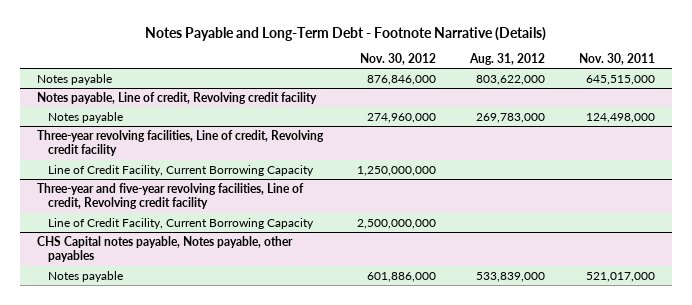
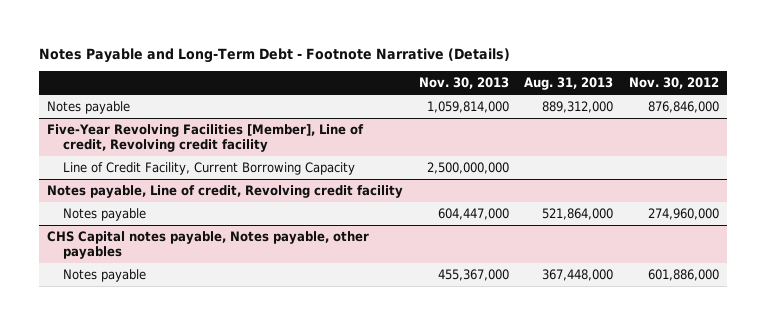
- | Nov. 30, 2012 | Aug. 31, 2012 | Nov. 30, 2011
+ | Nov. 30, 2013 | Aug. 31, 2013 | Nov. 30, 2012
+ Five-Year Revolving Facilities [Member], Line of credit, Revolving credit facility
+ Line of Credit Facility, Current Borrowing Capacity | 2,500,000,000 | |
- Three-year revolving facilities, Line of credit, Revolving credit facility
- Line of Credit Facility, Current Borrowing Capacity | 1,250,000,000 | |
- Three-year and five-year revolving facilities, Line of credit, Revolving credit facility
- Line of Credit Facility, Current Borrowing Capacity | 2,500,000,000 | |

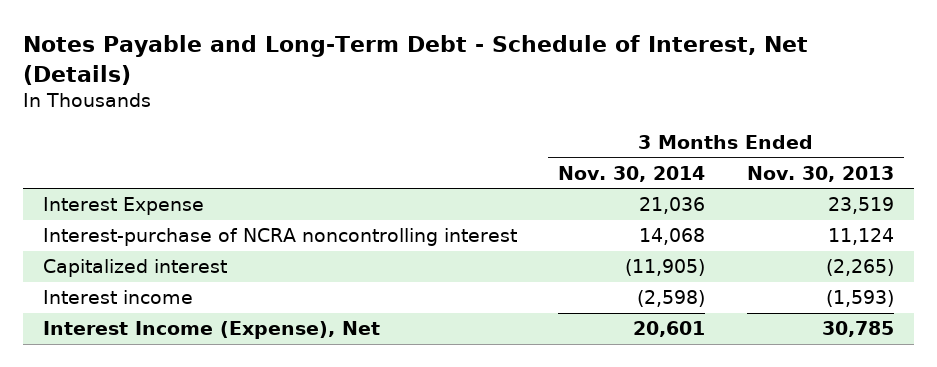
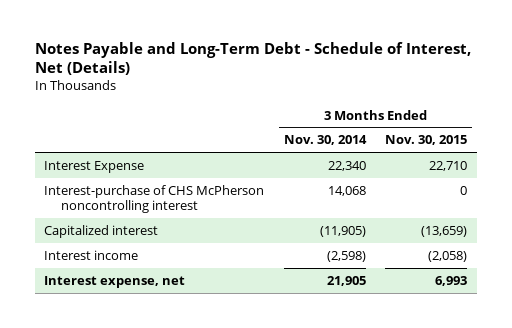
- | 3 Months Ended Nov. 30, 2014 | 3 Months Ended Nov. 30, 2013
+ | 3 Months Ended Nov. 30, 2014 | 3 Months Ended Nov. 30, 2015
- Interest Expense | 21,036 | 23,519
- Interest-purchase of NCRA noncontrolling interest | 14,068 | 11,124
+ Interest Expense | 22,340 | 22,710
+ Interest-purchase of CHS McPherson noncontrolling interest | 14,068 | 0
- Interest Income (Expense), Net | 20,601 | 30,785
+ Interest expense, net | 21,905 | 6,993

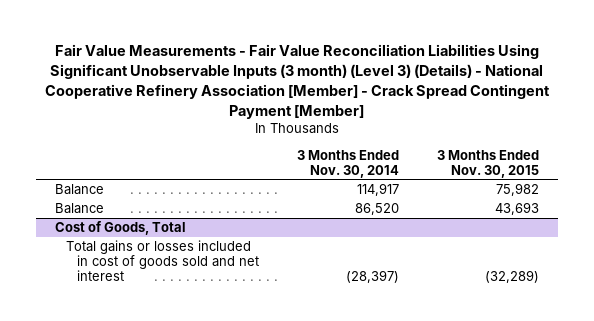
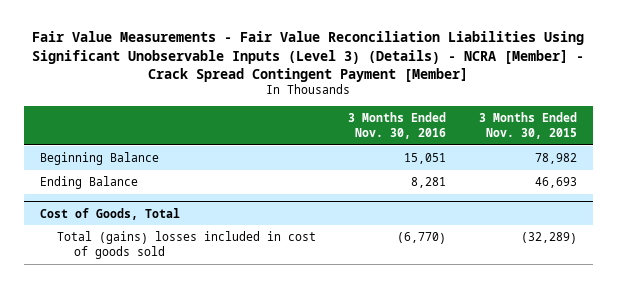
- Fair Value Measurements - Fair Value Reconciliation Liabilities Using Significant Unobservable Inputs (3 month) (Level 3) (Details) - National Cooperative Refinery Association [Member] - Crack Spread Contingent Payment [Member]
+ Fair Value Measurements - Fair Value Reconciliation Liabilities Using Significant Unobservable Inputs (Level 3) (Details) - NCRA [Member] - Crack Spread Contingent Payment [Member]
- | 3 Months Ended Nov. 30, 2014 | 3 Months Ended Nov. 30, 2015
+ | 3 Months Ended Nov. 30, 2016 | 3 Months Ended Nov. 30, 2015
- Balance | 114,917 | 75,982
- Balance | 86,520 | 43,693
+ Beginning Balance | 15,051 | 78,982
+ Ending Balance | 8,281 | 46,693
@ Cost of Goods, Total
- Total gains or losses included in cost of goods sold and net interest | (28,397) | (32,289)
+ Total (gains) losses included in cost of goods sold | (6,770) | (32,289)

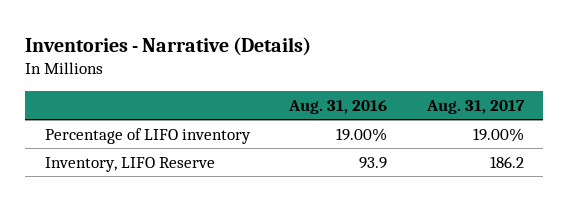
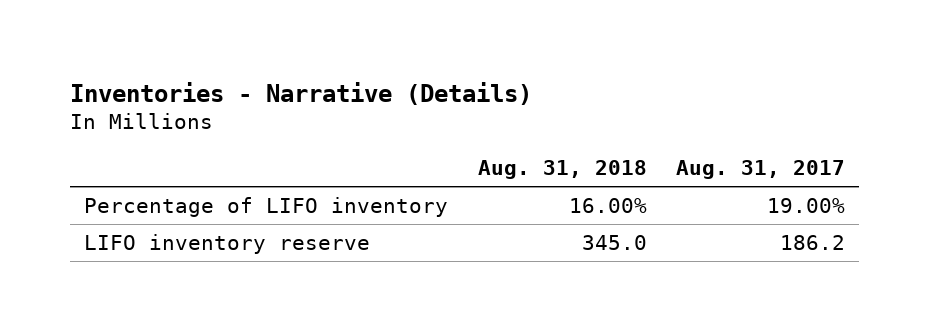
- | Aug. 31, 2016 | Aug. 31, 2017
+ | Aug. 31, 2018 | Aug. 31, 2017
- Inventory, LIFO Reserve | 93.9 | 186.2
+ LIFO inventory reserve | 345.0 | 186.2

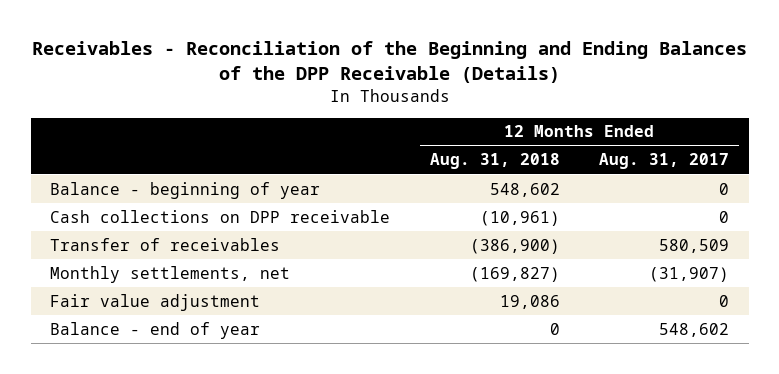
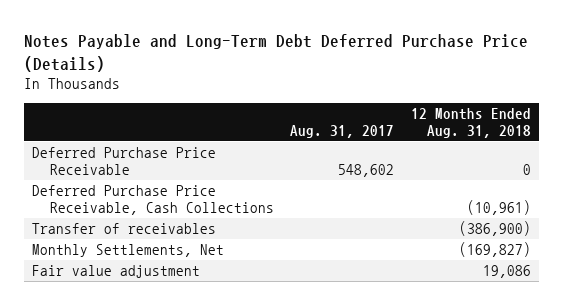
- Receivables - Reconciliation of the Beginning and Ending Balances of the DPP Receivable (Details)
+ Notes Payable and Long-Term Debt Deferred Purchase Price (Details)
- | 12 Months Ended Aug. 31, 2018 | 12 Months Ended Aug. 31, 2017
+ | Aug. 31, 2017 | 12 Months Ended Aug. 31, 2018
- Balance - beginning of year | 548,602 | 0
- Cash collections on DPP receivable | (10,961) | 0
+ Deferred Purchase Price Receivable | 548,602 | 0
+ Deferred Purchase Price Receivable, Cash Collections | | (10,961)
- Monthly settlements, net | (169,827) | (31,907)
+ Monthly Settlements, Net | | (169,827)
- Balance - end of year | 0 | 548,602

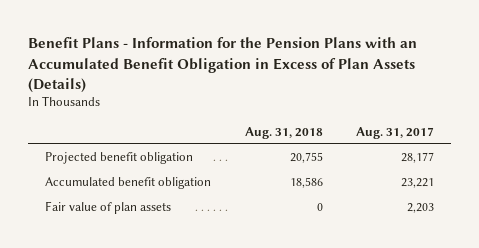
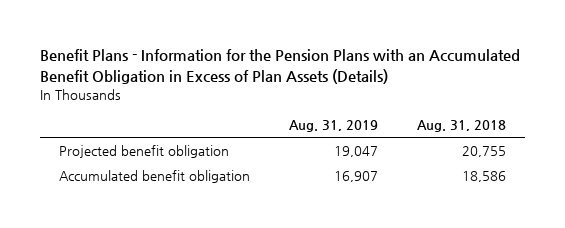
- | Aug. 31, 2018 | Aug. 31, 2017
+ | Aug. 31, 2019 | Aug. 31, 2018
- Fair value of plan assets | 0 | 2,203

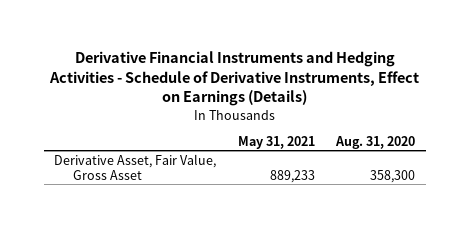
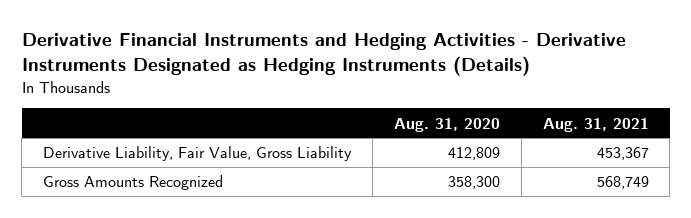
- Derivative Financial Instruments and Hedging Activities - Schedule of Derivative Instruments, Effect on Earnings (Details)
+ Derivative Financial Instruments and Hedging Activities - Derivative Instruments Designated as Hedging Instruments (Details)
- | May 31, 2021 | Aug. 31, 2020
+ | Aug. 31, 2020 | Aug. 31, 2021
- Derivative Asset, Fair Value, Gross Asset | 889,233 | 358,300
+ Derivative Liability, Fair Value, Gross Liability | 412,809 | 453,367
+ Gross Amounts Recognized | 358,300 | 568,749

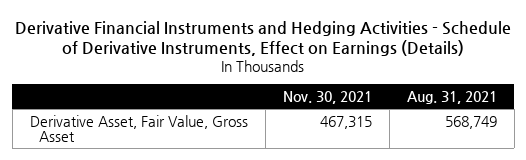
- Derivative Financial Instruments and Hedging Activities - Derivative Instruments Designated as Hedging Instruments (Details)
+ Derivative Financial Instruments and Hedging Activities - Schedule of Derivative Instruments, Effect on Earnings (Details)
- | Aug. 31, 2020 | Aug. 31, 2021
+ | Nov. 30, 2021 | Aug. 31, 2021
- Derivative Liability, Fair Value, Gross Liability | 412,809 | 453,367
- Gross Amounts Recognized | 358,300 | 568,749
+ Derivative Asset, Fair Value, Gross Asset | 467,315 | 568,749

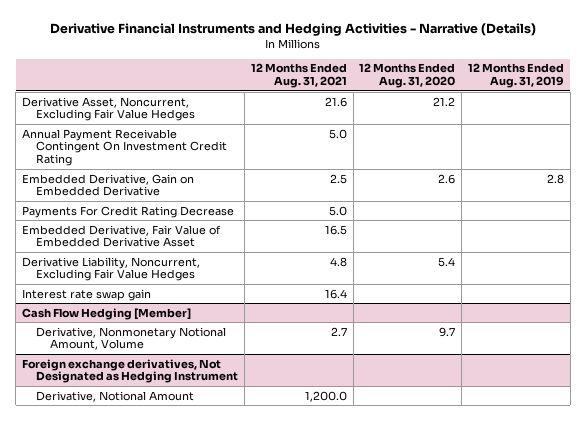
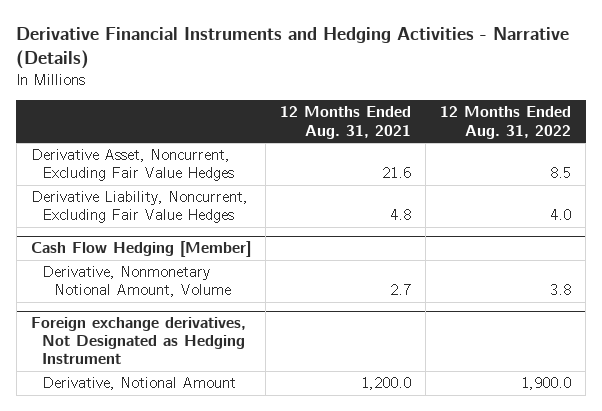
- | 12 Months Ended Aug. 31, 2021 | 12 Months Ended Aug. 31, 2020 | 12 Months Ended Aug. 31, 2019
+ | 12 Months Ended Aug. 31, 2021 | 12 Months Ended Aug. 31, 2022
- Annual Payment Receivable Contingent On Investment Credit Rating | 5.0 | |
- Embedded Derivative, Gain on Embedded Derivative | 2.5 | 2.6 | 2.8
- Payments For Credit Rating Decrease | 5.0 | |
- Embedded Derivative, Fair Value of Embedded Derivative Asset | 16.5 | |
- Interest rate swap gain | 16.4 | |

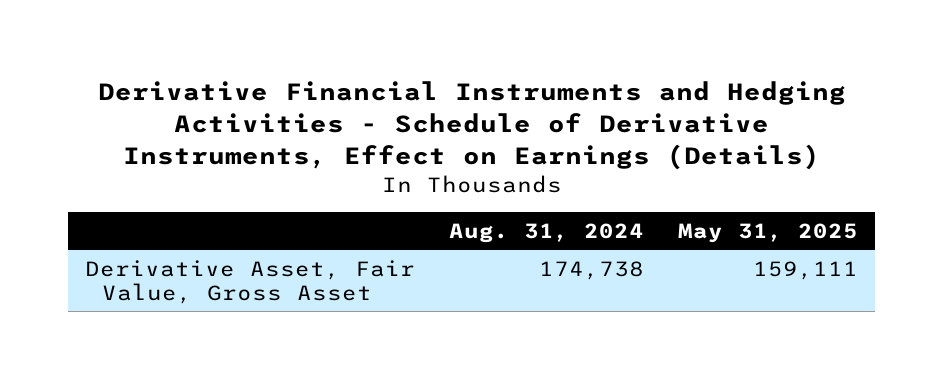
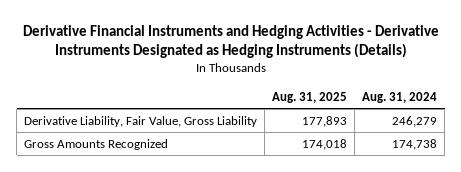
- Derivative Financial Instruments and Hedging Activities - Schedule of Derivative Instruments, Effect on Earnings (Details)
+ Derivative Financial Instruments and Hedging Activities - Derivative Instruments Designated as Hedging Instruments (Details)
- | Aug. 31, 2024 | May 31, 2025
+ | Aug. 31, 2025 | Aug. 31, 2024
- Derivative Asset, Fair Value, Gross Asset | 174,738 | 159,111
+ Derivative Liability, Fair Value, Gross Liability | 177,893 | 246,279
+ Gross Amounts Recognized | 174,018 | 174,738

